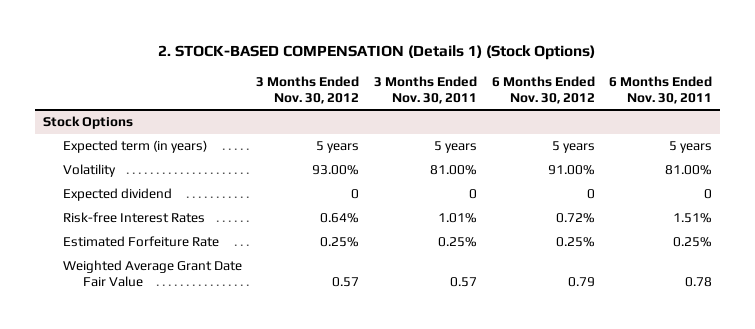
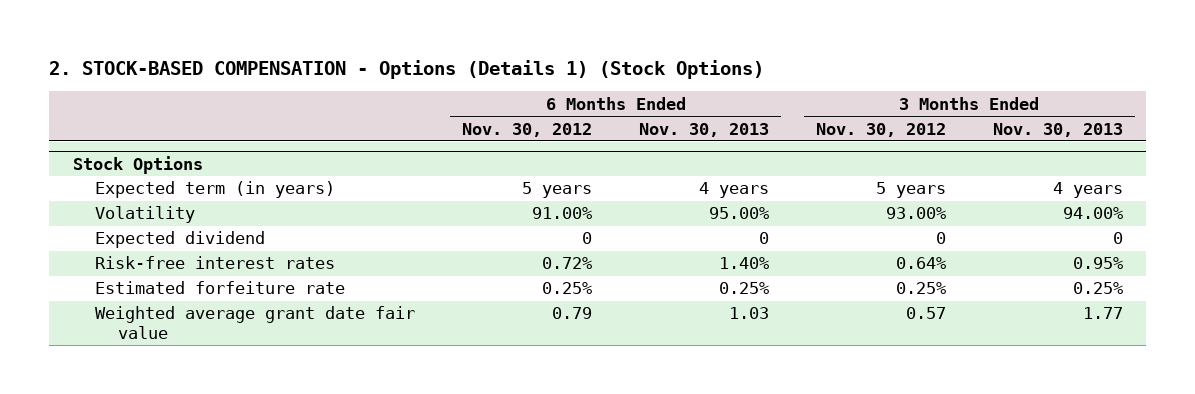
- 2. STOCK-BASED COMPENSATION (Details 1) (Stock Options)
+ 2. STOCK-BASED COMPENSATION - Options (Details 1) (Stock Options)
- | 3 Months Ended Nov. 30, 2012 | 3 Months Ended Nov. 30, 2011 | 6 Months Ended Nov. 30, 2012 | 6 Months Ended Nov. 30, 2011
+ | 6 Months Ended Nov. 30, 2012 | 6 Months Ended Nov. 30, 2013 | 3 Months Ended Nov. 30, 2012 | 3 Months Ended Nov. 30, 2013
@ Stock Options
- Risk-free Interest Rates | 0.64% | 1.01% | 0.72% | 1.51%
- Estimated Forfeiture Rate | 0.25% | 0.25% | 0.25% | 0.25%
- Weighted Average Grant Date Fair Value | 0.57 | 0.57 | 0.79 | 0.78
+ Risk-free interest rates | 0.72% | 1.40% | 0.64% | 0.95%
+ Estimated forfeiture rate | 0.25% | 0.25% | 0.25% | 0.25%
+ Weighted average grant date fair value | 0.79 | 1.03 | 0.57 | 1.77

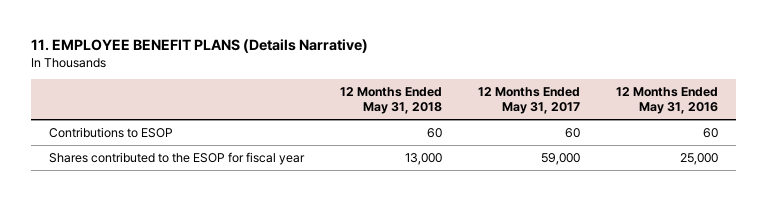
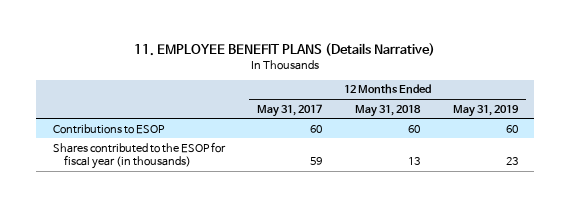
- | 12 Months Ended May 31, 2018 | 12 Months Ended May 31, 2017 | 12 Months Ended May 31, 2016
+ | 12 Months Ended May 31, 2017 | 12 Months Ended May 31, 2018 | 12 Months Ended May 31, 2019
- Shares contributed to the ESOP for fiscal year | 13,000 | 59,000 | 25,000
+ Shares contributed to the ESOP for fiscal year (in thousands) | 59 | 13 | 23

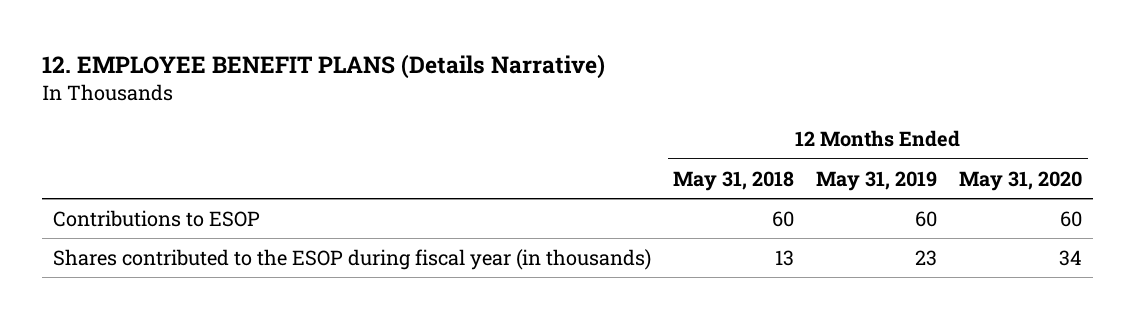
- 11. EMPLOYEE BENEFIT PLANS (Details Narrative)
+ 12. EMPLOYEE BENEFIT PLANS (Details Narrative)
- | 12 Months Ended May 31, 2017 | 12 Months Ended May 31, 2018 | 12 Months Ended May 31, 2019
+ | 12 Months Ended May 31, 2018 | 12 Months Ended May 31, 2019 | 12 Months Ended May 31, 2020
- Shares contributed to the ESOP for fiscal year (in thousands) | 59 | 13 | 23
+ Shares contributed to the ESOP during fiscal year (in thousands) | 13 | 23 | 34

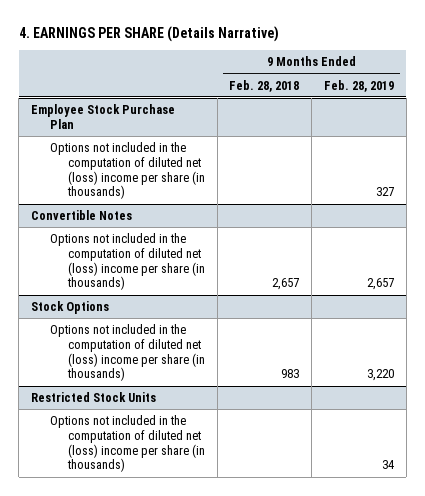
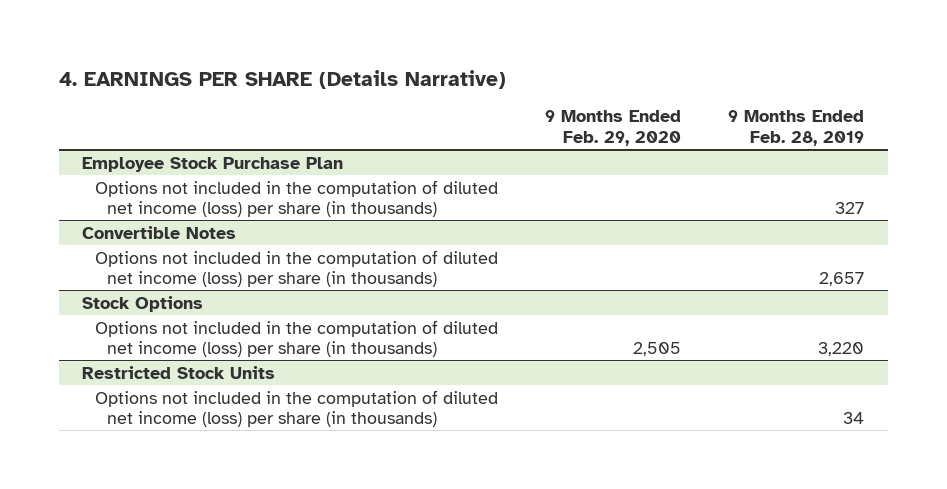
- | 9 Months Ended Feb. 28, 2018 | 9 Months Ended Feb. 28, 2019
+ | 9 Months Ended Feb. 29, 2020 | 9 Months Ended Feb. 28, 2019
@ Employee Stock Purchase Plan
- Options not included in the computation of diluted net (loss) income per share (in thousands) | | 327
+ Options not included in the computation of diluted net income (loss) per share (in thousands) | | 327
@ Convertible Notes
- Options not included in the computation of diluted net (loss) income per share (in thousands) | 2,657 | 2,657
+ Options not included in the computation of diluted net income (loss) per share (in thousands) | | 2,657
@ Stock Options
- Options not included in the computation of diluted net (loss) income per share (in thousands) | 983 | 3,220
+ Options not included in the computation of diluted net income (loss) per share (in thousands) | 2,505 | 3,220
@ Restricted Stock Units
- Options not included in the computation of diluted net (loss) income per share (in thousands) | | 34
+ Options not included in the computation of diluted net income (loss) per share (in thousands) | | 34

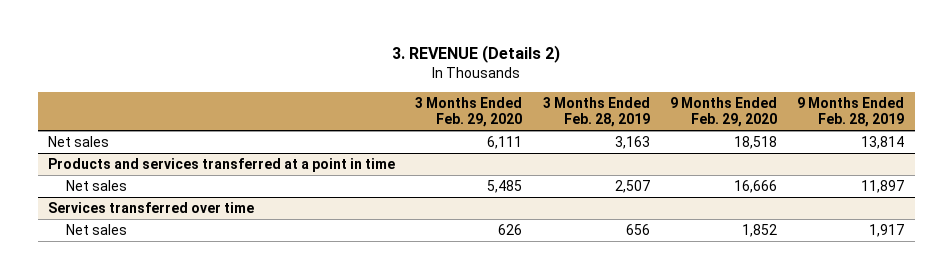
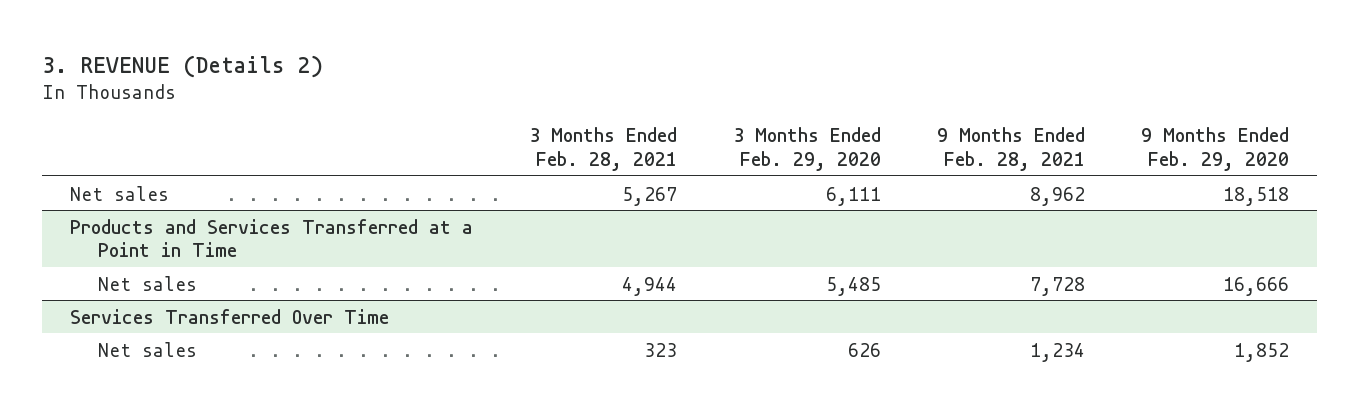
- | 3 Months Ended Feb. 29, 2020 | 3 Months Ended Feb. 28, 2019 | 9 Months Ended Feb. 29, 2020 | 9 Months Ended Feb. 28, 2019
+ | 3 Months Ended Feb. 28, 2021 | 3 Months Ended Feb. 29, 2020 | 9 Months Ended Feb. 28, 2021 | 9 Months Ended Feb. 29, 2020
- Products and services transferred at a point in time
+ Products and Services Transferred at a Point in Time
- Services transferred over time
+ Services Transferred Over Time

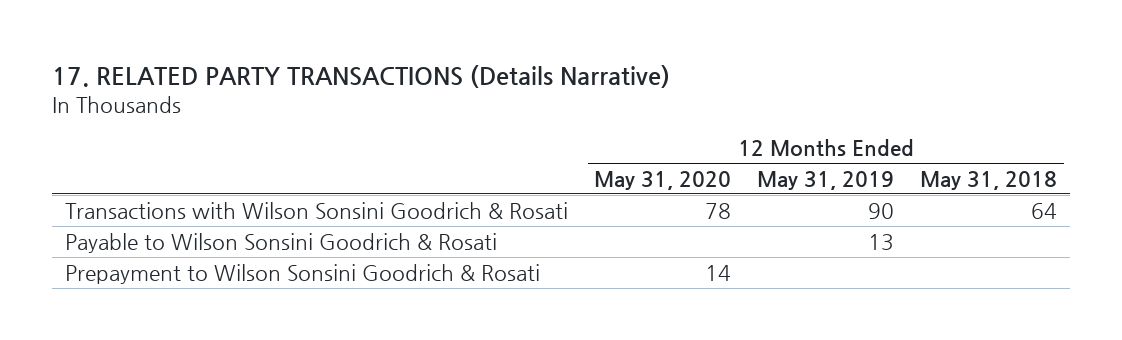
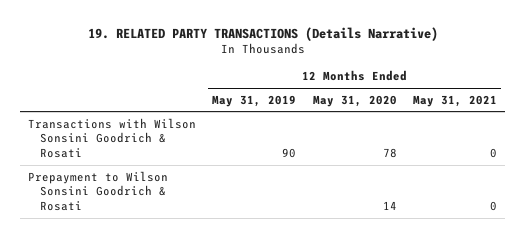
- 17. RELATED PARTY TRANSACTIONS (Details Narrative)
+ 19. RELATED PARTY TRANSACTIONS (Details Narrative)
- | 12 Months Ended May 31, 2020 | 12 Months Ended May 31, 2019 | 12 Months Ended May 31, 2018
+ | 12 Months Ended May 31, 2019 | 12 Months Ended May 31, 2020 | 12 Months Ended May 31, 2021
- Payable to Wilson Sonsini Goodrich & Rosati | | 13 |

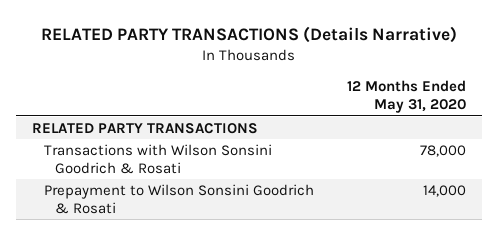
- 19. RELATED PARTY TRANSACTIONS (Details Narrative)
+ RELATED PARTY TRANSACTIONS (Details Narrative)
- | 12 Months Ended May 31, 2019 | 12 Months Ended May 31, 2020 | 12 Months Ended May 31, 2021
+ | 12 Months Ended May 31, 2020
- Transactions with Wilson Sonsini Goodrich & Rosati | 90 | 78 | 0
- Prepayment to Wilson Sonsini Goodrich & Rosati | | 14 | 0
+ RELATED PARTY TRANSACTIONS
+ Transactions with Wilson Sonsini Goodrich & Rosati | 78,000
+ Prepayment to Wilson Sonsini Goodrich & Rosati | 14,000

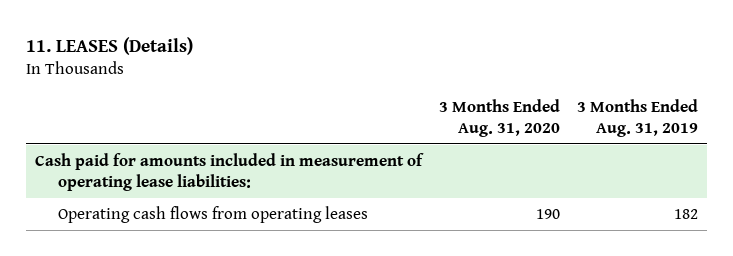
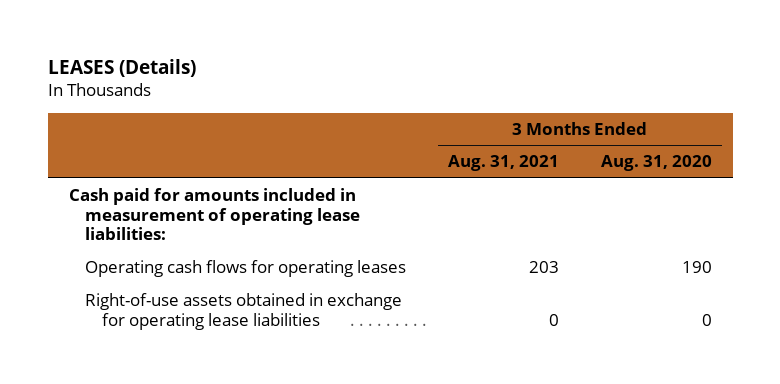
- 11. LEASES (Details)
+ LEASES (Details)
- | 3 Months Ended Aug. 31, 2020 | 3 Months Ended Aug. 31, 2019
+ | 3 Months Ended Aug. 31, 2021 | 3 Months Ended Aug. 31, 2020
- Operating cash flows from operating leases | 190 | 182
+ Operating cash flows for operating leases | 203 | 190
+ Right-of-use assets obtained in exchange for operating lease liabilities | 0 | 0

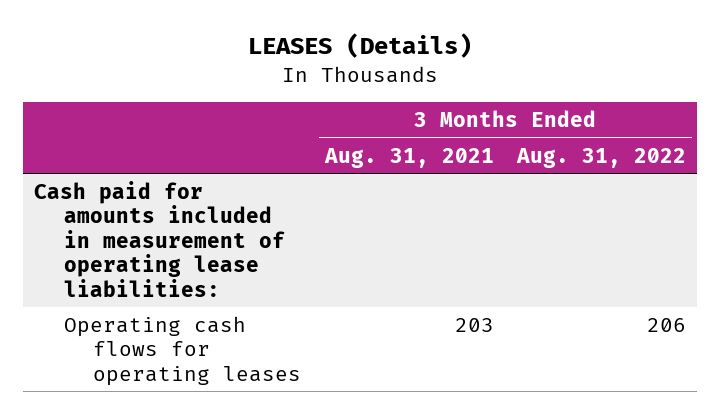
- | 3 Months Ended Aug. 31, 2021 | 3 Months Ended Aug. 31, 2020
+ | 3 Months Ended Aug. 31, 2021 | 3 Months Ended Aug. 31, 2022
- Right-of-use assets obtained in exchange for operating lease liabilities | 0 | 0

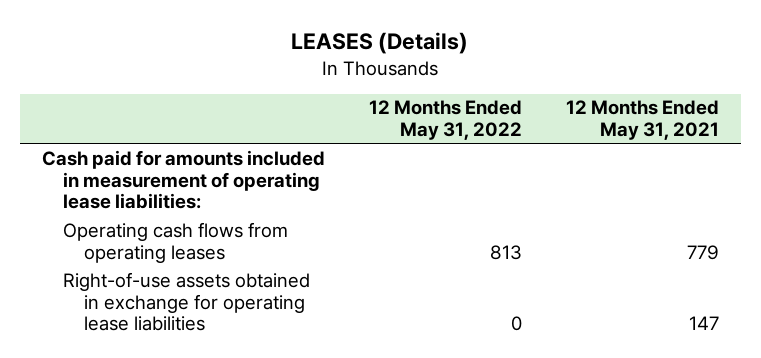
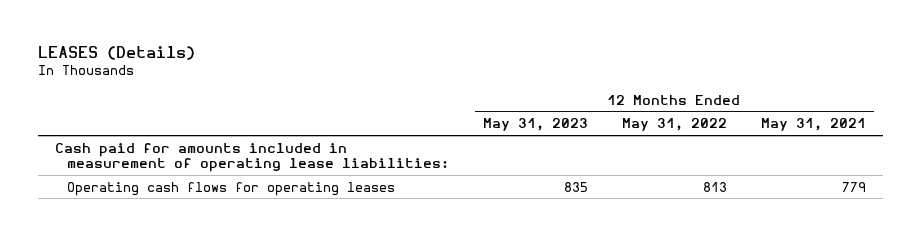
- | 12 Months Ended May 31, 2022 | 12 Months Ended May 31, 2021
+ | 12 Months Ended May 31, 2023 | 12 Months Ended May 31, 2022 | 12 Months Ended May 31, 2021
- Operating cash flows from operating leases | 813 | 779
- Right-of-use assets obtained in exchange for operating lease liabilities | 0 | 147
+ Operating cash flows for operating leases | 835 | 813 | 779

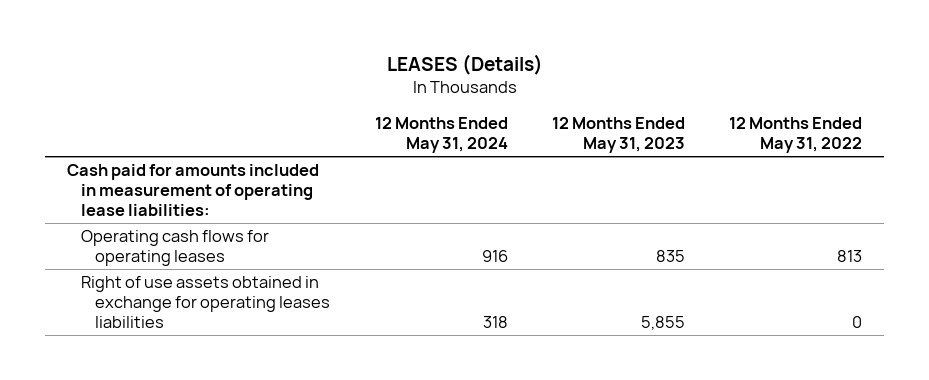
- | 12 Months Ended May 31, 2023 | 12 Months Ended May 31, 2022 | 12 Months Ended May 31, 2021
+ | 12 Months Ended May 31, 2024 | 12 Months Ended May 31, 2023 | 12 Months Ended May 31, 2022
+ Right of use assets obtained in exchange for operating leases liabilities | 318 | 5,855 | 0

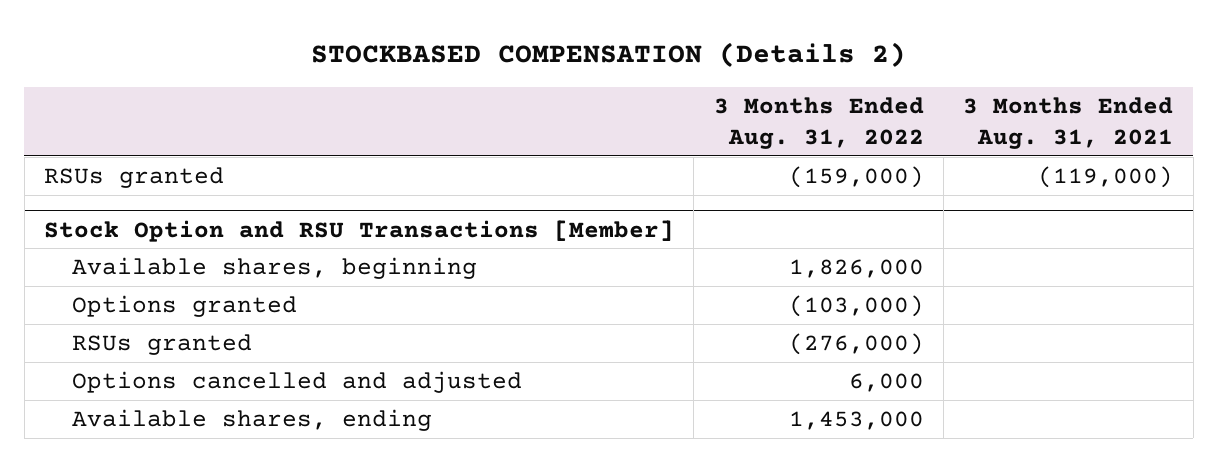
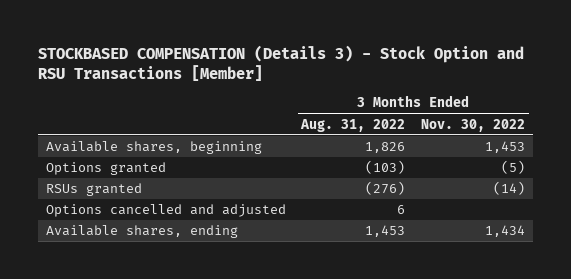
- STOCKBASED COMPENSATION (Details 2)
+ STOCKBASED COMPENSATION (Details 3) - Stock Option and RSU Transactions [Member]
- | 3 Months Ended Aug. 31, 2022 | 3 Months Ended Aug. 31, 2021
+ | 3 Months Ended Aug. 31, 2022 | 3 Months Ended Nov. 30, 2022
- RSUs granted | (159,000) | (119,000)
- Stock Option and RSU Transactions [Member]
- Available shares, beginning | 1,826,000 |
- Options granted | (103,000) |
- RSUs granted | (276,000) |
- Options cancelled and adjusted | 6,000 |
- Available shares, ending | 1,453,000 |
+ Available shares, beginning | 1,826 | 1,453
+ Options granted | (103) | (5)
+ RSUs granted | (276) | (14)
+ Options cancelled and adjusted | 6 |
+ Available shares, ending | 1,453 | 1,434

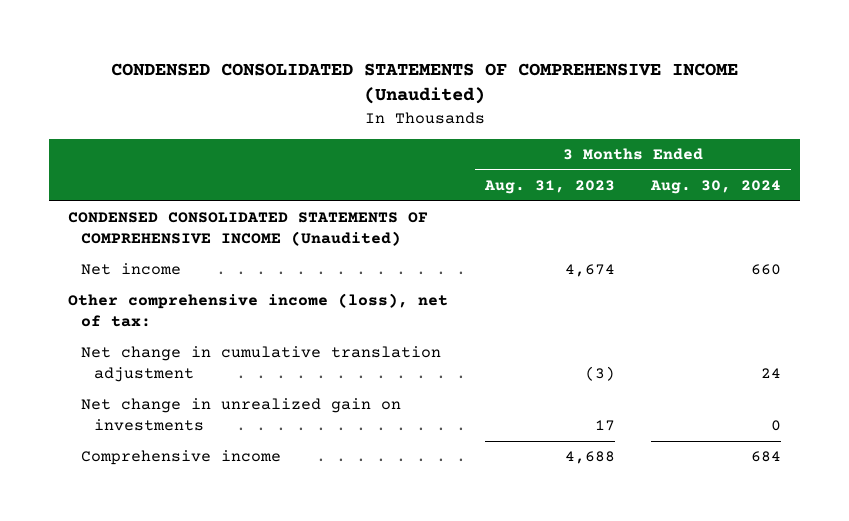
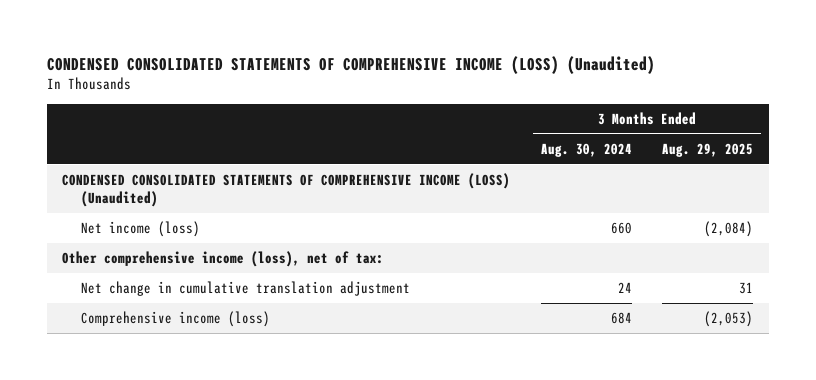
- CONDENSED CONSOLIDATED STATEMENTS OF COMPREHENSIVE INCOME (Unaudited)
+ CONDENSED CONSOLIDATED STATEMENTS OF COMPREHENSIVE INCOME (LOSS) (Unaudited)
- | 3 Months Ended Aug. 31, 2023 | 3 Months Ended Aug. 30, 2024
+ | 3 Months Ended Aug. 30, 2024 | 3 Months Ended Aug. 29, 2025
- CONDENSED CONSOLIDATED STATEMENTS OF COMPREHENSIVE INCOME (Unaudited)
- Net income | 4,674 | 660
+ CONDENSED CONSOLIDATED STATEMENTS OF COMPREHENSIVE INCOME (LOSS) (Unaudited)
+ Net income (loss) | 660 | (2,084)
- Net change in unrealized gain on investments | 17 | 0
- Comprehensive income | 4,688 | 684
+ Comprehensive income (loss) | 684 | (2,053)

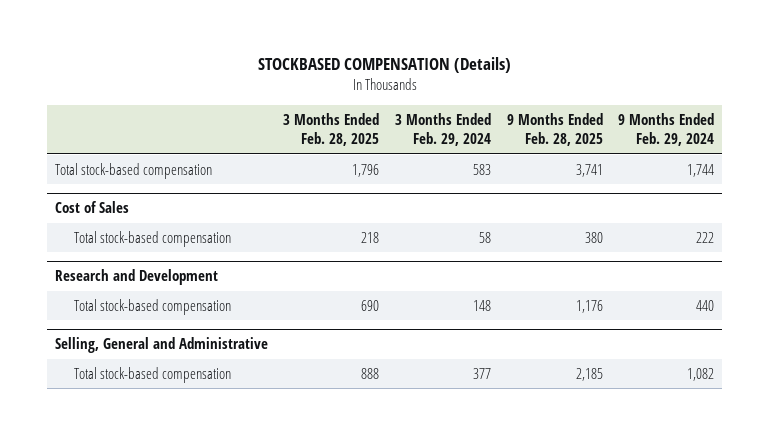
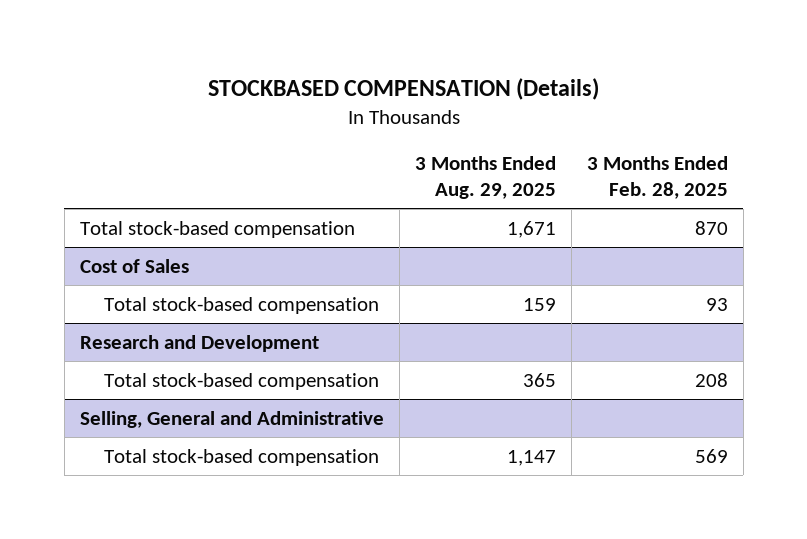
- | 3 Months Ended Feb. 28, 2025 | 3 Months Ended Feb. 29, 2024 | 9 Months Ended Feb. 28, 2025 | 9 Months Ended Feb. 29, 2024
+ | 3 Months Ended Aug. 29, 2025 | 3 Months Ended Feb. 28, 2025
- Total stock-based compensation | 1,796 | 583 | 3,741 | 1,744
+ Total stock-based compensation | 1,671 | 870
@ Cost of Sales
- Total stock-based compensation | 218 | 58 | 380 | 222
+ Total stock-based compensation | 159 | 93
@ Research and Development
- Total stock-based compensation | 690 | 148 | 1,176 | 440
+ Total stock-based compensation | 365 | 208
@ Selling, General and Administrative
- Total stock-based compensation | 888 | 377 | 2,185 | 1,082
+ Total stock-based compensation | 1,147 | 569

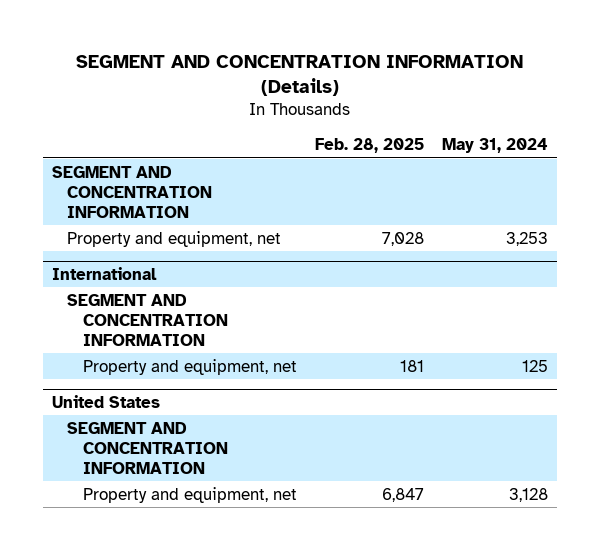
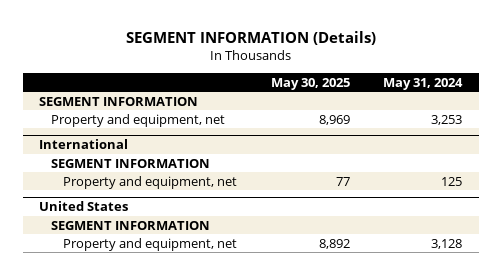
- SEGMENT AND CONCENTRATION INFORMATION (Details)
+ SEGMENT INFORMATION (Details)
- | Feb. 28, 2025 | May 31, 2024
+ | May 30, 2025 | May 31, 2024
- SEGMENT AND CONCENTRATION INFORMATION
+ SEGMENT INFORMATION
@ International
- SEGMENT AND CONCENTRATION INFORMATION
+ SEGMENT INFORMATION
@ United States
- SEGMENT AND CONCENTRATION INFORMATION
+ SEGMENT INFORMATION

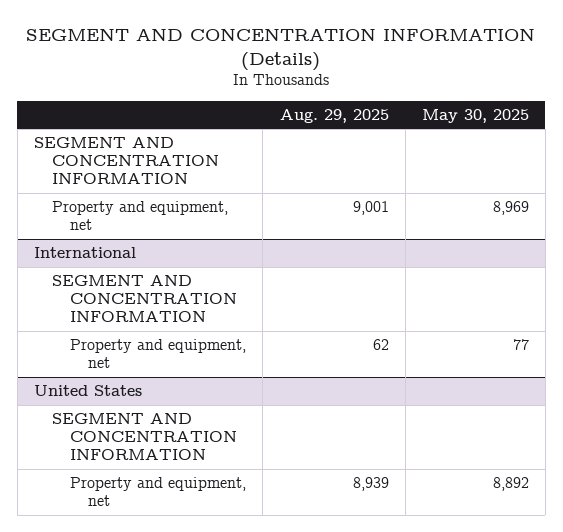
- SEGMENT INFORMATION (Details)
+ SEGMENT AND CONCENTRATION INFORMATION (Details)
- | May 30, 2025 | May 31, 2024
+ | Aug. 29, 2025 | May 30, 2025
- SEGMENT INFORMATION
+ SEGMENT AND CONCENTRATION INFORMATION
@ International
- SEGMENT INFORMATION
+ SEGMENT AND CONCENTRATION INFORMATION
@ United States
- SEGMENT INFORMATION
+ SEGMENT AND CONCENTRATION INFORMATION

